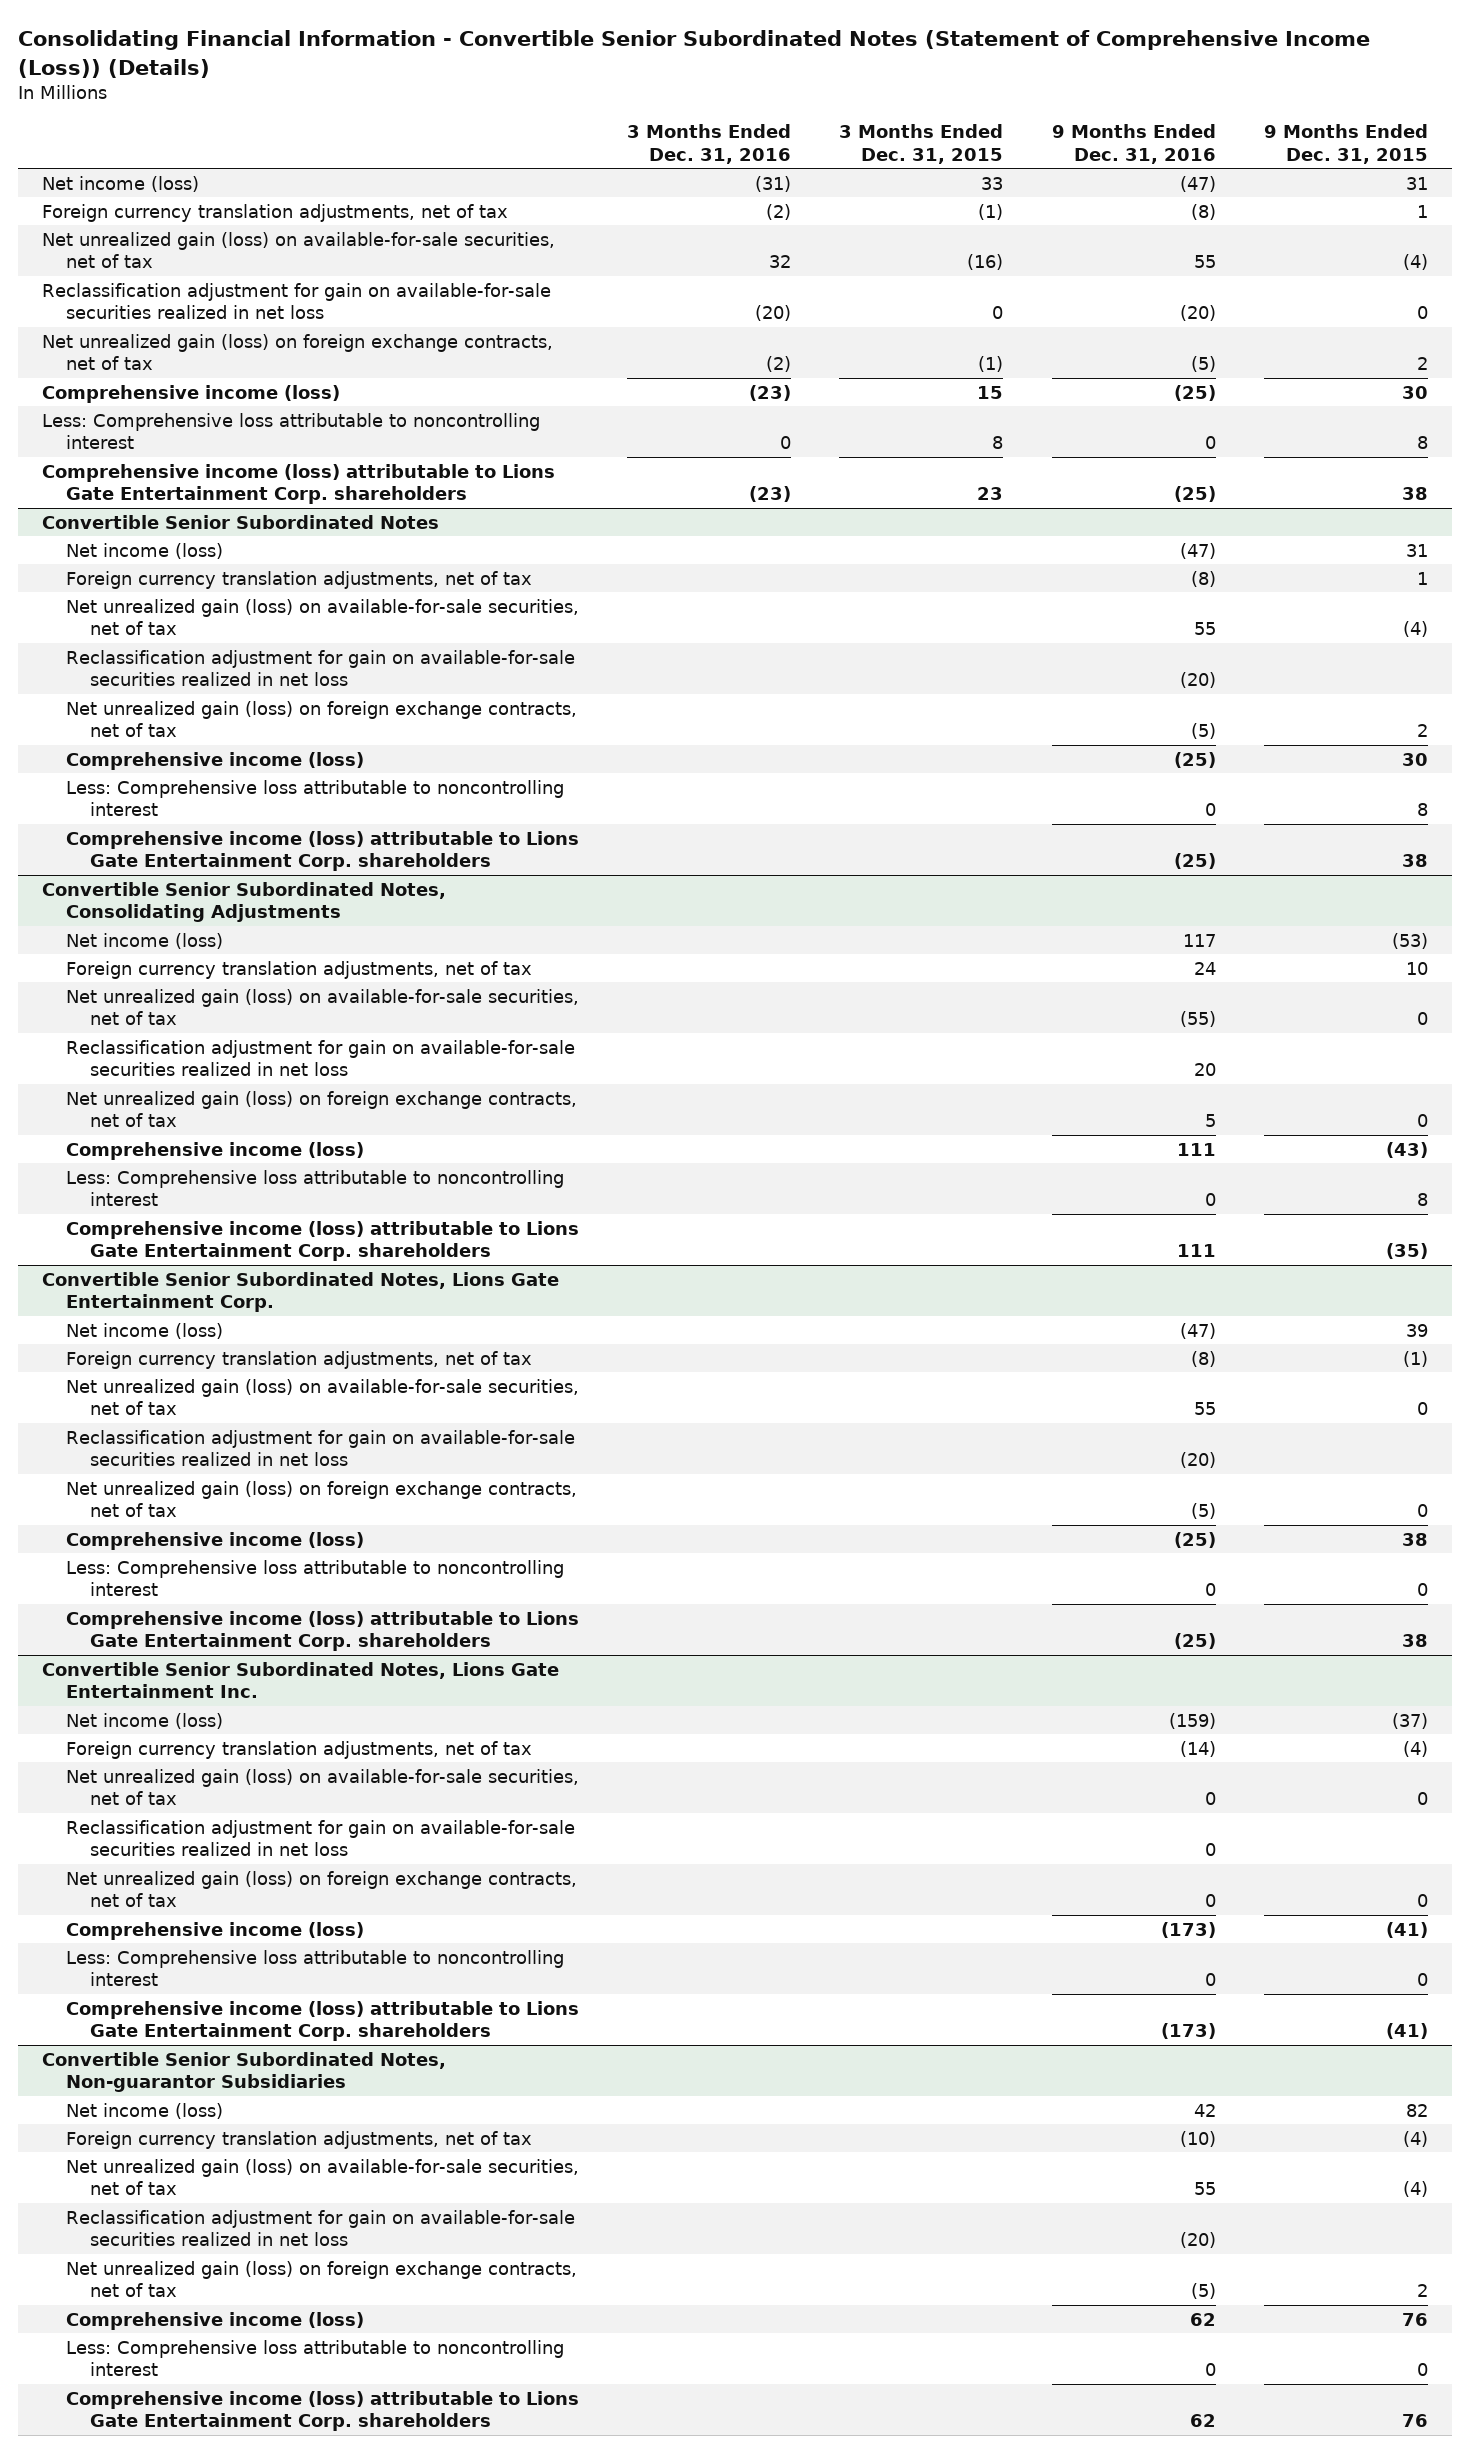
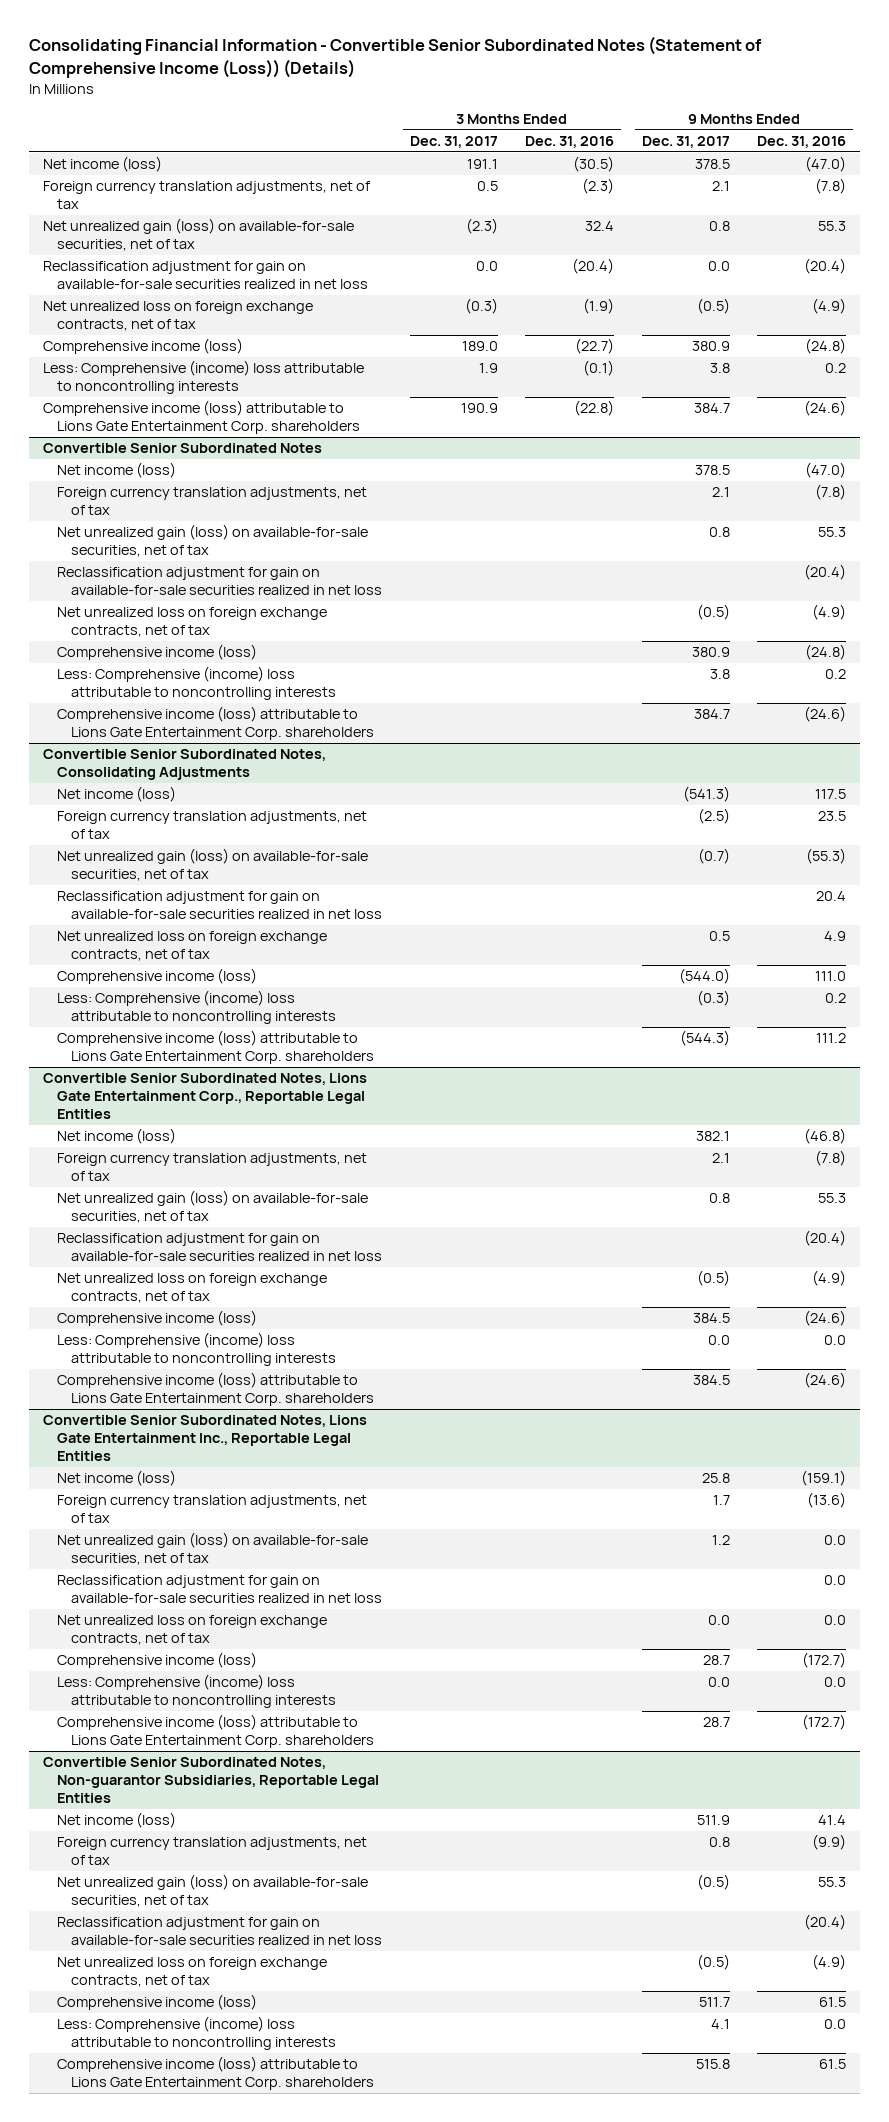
- | 3 Months Ended Dec. 31, 2016 | 3 Months Ended Dec. 31, 2015 | 9 Months Ended Dec. 31, 2016 | 9 Months Ended Dec. 31, 2015
+ | 3 Months Ended Dec. 31, 2017 | 3 Months Ended Dec. 31, 2016 | 9 Months Ended Dec. 31, 2017 | 9 Months Ended Dec. 31, 2016
- Net income (loss) | (31) | 33 | (47) | 31
- Foreign currency translation adjustments, net of tax | (2) | (1) | (8) | 1
- Net unrealized gain (loss) on available-for-sale securities, net of tax | 32 | (16) | 55 | (4)
- Reclassification adjustment for gain on available-for-sale securities realized in net loss | (20) | 0 | (20) | 0
- Net unrealized gain (loss) on foreign exchange contracts, net of tax | (2) | (1) | (5) | 2
- Comprehensive income (loss) | (23) | 15 | (25) | 30
- Less: Comprehensive loss attributable to noncontrolling interest | 0 | 8 | 0 | 8
- Comprehensive income (loss) attributable to Lions Gate Entertainment Corp. shareholders | (23) | 23 | (25) | 38
+ Net income (loss) | 191.1 | (30.5) | 378.5 | (47.0)
+ Foreign currency translation adjustments, net of tax | 0.5 | (2.3) | 2.1 | (7.8)
+ Net unrealized gain (loss) on available-for-sale securities, net of tax | (2.3) | 32.4 | 0.8 | 55.3
+ Reclassification adjustment for gain on available-for-sale securities realized in net loss | 0.0 | (20.4) | 0.0 | (20.4)
+ Net unrealized loss on foreign exchange contracts, net of tax | (0.3) | (1.9) | (0.5) | (4.9)
+ Comprehensive income (loss) | 189.0 | (22.7) | 380.9 | (24.8)
+ Less: Comprehensive (income) loss attributable to noncontrolling interests | 1.9 | (0.1) | 3.8 | 0.2
+ Comprehensive income (loss) attributable to Lions Gate Entertainment Corp. shareholders | 190.9 | (22.8) | 384.7 | (24.6)
@ Convertible Senior Subordinated Notes
- Net income (loss) | | | (47) | 31
- Foreign currency translation adjustments, net of tax | | | (8) | 1
- Net unrealized gain (loss) on available-for-sale securities, net of tax | | | 55 | (4)
- Reclassification adjustment for gain on available-for-sale securities realized in net loss | | | (20) |
- Net unrealized gain (loss) on foreign exchange contracts, net of tax | | | (5) | 2
- Comprehensive income (loss) | | | (25) | 30
- Less: Comprehensive loss attributable to noncontrolling interest | | | 0 | 8
- Comprehensive income (loss) attributable to Lions Gate Entertainment Corp. shareholders | | | (25) | 38
+ Net income (loss) | | | 378.5 | (47.0)
+ Foreign currency translation adjustments, net of tax | | | 2.1 | (7.8)
+ Net unrealized gain (loss) on available-for-sale securities, net of tax | | | 0.8 | 55.3
+ Reclassification adjustment for gain on available-for-sale securities realized in net loss | | | | (20.4)
+ Net unrealized loss on foreign exchange contracts, net of tax | | | (0.5) | (4.9)
+ Comprehensive income (loss) | | | 380.9 | (24.8)
+ Less: Comprehensive (income) loss attributable to noncontrolling interests | | | 3.8 | 0.2
+ Comprehensive income (loss) attributable to Lions Gate Entertainment Corp. shareholders | | | 384.7 | (24.6)
@ Convertible Senior Subordinated Notes, Consolidating Adjustments
- Net income (loss) | | | 117 | (53)
- Foreign currency translation adjustments, net of tax | | | 24 | 10
- Net unrealized gain (loss) on available-for-sale securities, net of tax | | | (55) | 0
- Reclassification adjustment for gain on available-for-sale securities realized in net loss | | | 20 |
- Net unrealized gain (loss) on foreign exchange contracts, net of tax | | | 5 | 0
- Comprehensive income (loss) | | | 111 | (43)
- Less: Comprehensive loss attributable to noncontrolling interest | | | 0 | 8
- Comprehensive income (loss) attributable to Lions Gate Entertainment Corp. shareholders | | | 111 | (35)
- Convertible Senior Subordinated Notes, Lions Gate Entertainment Corp.
- Net income (loss) | | | (47) | 39
- Foreign currency translation adjustments, net of tax | | | (8) | (1)
- Net unrealized gain (loss) on available-for-sale securities, net of tax | | | 55 | 0
- Reclassification adjustment for gain on available-for-sale securities realized in net loss | | | (20) |
- Net unrealized gain (loss) on foreign exchange contracts, net of tax | | | (5) | 0
- Comprehensive income (loss) | | | (25) | 38
- Less: Comprehensive loss attributable to noncontrolling interest | | | 0 | 0
- Comprehensive income (loss) attributable to Lions Gate Entertainment Corp. shareholders | | | (25) | 38
- Convertible Senior Subordinated Notes, Lions Gate Entertainment Inc.
- Net income (loss) | | | (159) | (37)
- Foreign currency translation adjustments, net of tax | | | (14) | (4)
- Net unrealized gain (loss) on available-for-sale securities, net of tax | | | 0 | 0
- Reclassification adjustment for gain on available-for-sale securities realized in net loss | | | 0 |
- Net unrealized gain (loss) on foreign exchange contracts, net of tax | | | 0 | 0
- Comprehensive income (loss) | | | (173) | (41)
- Less: Comprehensive loss attributable to noncontrolling interest | | | 0 | 0
- Comprehensive income (loss) attributable to Lions Gate Entertainment Corp. shareholders | | | (173) | (41)
- Convertible Senior Subordinated Notes, Non-guarantor Subsidiaries
- Net income (loss) | | | 42 | 82
- Foreign currency translation adjustments, net of tax | | | (10) | (4)
- Net unrealized gain (loss) on available-for-sale securities, net of tax | | | 55 | (4)
- Reclassification adjustment for gain on available-for-sale securities realized in net loss | | | (20) |
- Net unrealized gain (loss) on foreign exchange contracts, net of tax | | | (5) | 2
- Comprehensive income (loss) | | | 62 | 76
- Less: Comprehensive loss attributable to noncontrolling interest | | | 0 | 0
- Comprehensive income (loss) attributable to Lions Gate Entertainment Corp. shareholders | | | 62 | 76
@ Convertible Senior Subordinated Notes, Consolidating Adjustments
+ Net income (loss) | | | (541.3) | 117.5
+ Foreign currency translation adjustments, net of tax | | | (2.5) | 23.5
+ Net unrealized gain (loss) on available-for-sale securities, net of tax | | | (0.7) | (55.3)
+ Reclassification adjustment for gain on available-for-sale securities realized in net loss | | | | 20.4
+ Net unrealized loss on foreign exchange contracts, net of tax | | | 0.5 | 4.9
+ Comprehensive income (loss) | | | (544.0) | 111.0
+ Less: Comprehensive (income) loss attributable to noncontrolling interests | | | (0.3) | 0.2
+ Comprehensive income (loss) attributable to Lions Gate Entertainment Corp. shareholders | | | (544.3) | 111.2
+ Convertible Senior Subordinated Notes, Lions Gate Entertainment Corp., Reportable Legal Entities
+ Net income (loss) | | | 382.1 | (46.8)
+ Foreign currency translation adjustments, net of tax | | | 2.1 | (7.8)
+ Net unrealized gain (loss) on available-for-sale securities, net of tax | | | 0.8 | 55.3
+ Reclassification adjustment for gain on available-for-sale securities realized in net loss | | | | (20.4)
+ Net unrealized loss on foreign exchange contracts, net of tax | | | (0.5) | (4.9)
+ Comprehensive income (loss) | | | 384.5 | (24.6)
+ Less: Comprehensive (income) loss attributable to noncontrolling interests | | | 0.0 | 0.0
+ Comprehensive income (loss) attributable to Lions Gate Entertainment Corp. shareholders | | | 384.5 | (24.6)
+ Convertible Senior Subordinated Notes, Lions Gate Entertainment Inc., Reportable Legal Entities
+ Net income (loss) | | | 25.8 | (159.1)
+ Foreign currency translation adjustments, net of tax | | | 1.7 | (13.6)
+ Net unrealized gain (loss) on available-for-sale securities, net of tax | | | 1.2 | 0.0
+ Reclassification adjustment for gain on available-for-sale securities realized in net loss | | | | 0.0
+ Net unrealized loss on foreign exchange contracts, net of tax | | | 0.0 | 0.0
+ Comprehensive income (loss) | | | 28.7 | (172.7)
+ Less: Comprehensive (income) loss attributable to noncontrolling interests | | | 0.0 | 0.0
+ Comprehensive income (loss) attributable to Lions Gate Entertainment Corp. shareholders | | | 28.7 | (172.7)
+ Convertible Senior Subordinated Notes, Non-guarantor Subsidiaries, Reportable Legal Entities
+ Net income (loss) | | | 511.9 | 41.4
+ Foreign currency translation adjustments, net of tax | | | 0.8 | (9.9)
+ Net unrealized gain (loss) on available-for-sale securities, net of tax | | | (0.5) | 55.3
+ Reclassification adjustment for gain on available-for-sale securities realized in net loss | | | | (20.4)
+ Net unrealized loss on foreign exchange contracts, net of tax | | | (0.5) | (4.9)
+ Comprehensive income (loss) | | | 511.7 | 61.5
+ Less: Comprehensive (income) loss attributable to noncontrolling interests | | | 4.1 | 0.0
+ Comprehensive income (loss) attributable to Lions Gate Entertainment Corp. shareholders | | | 515.8 | 61.5

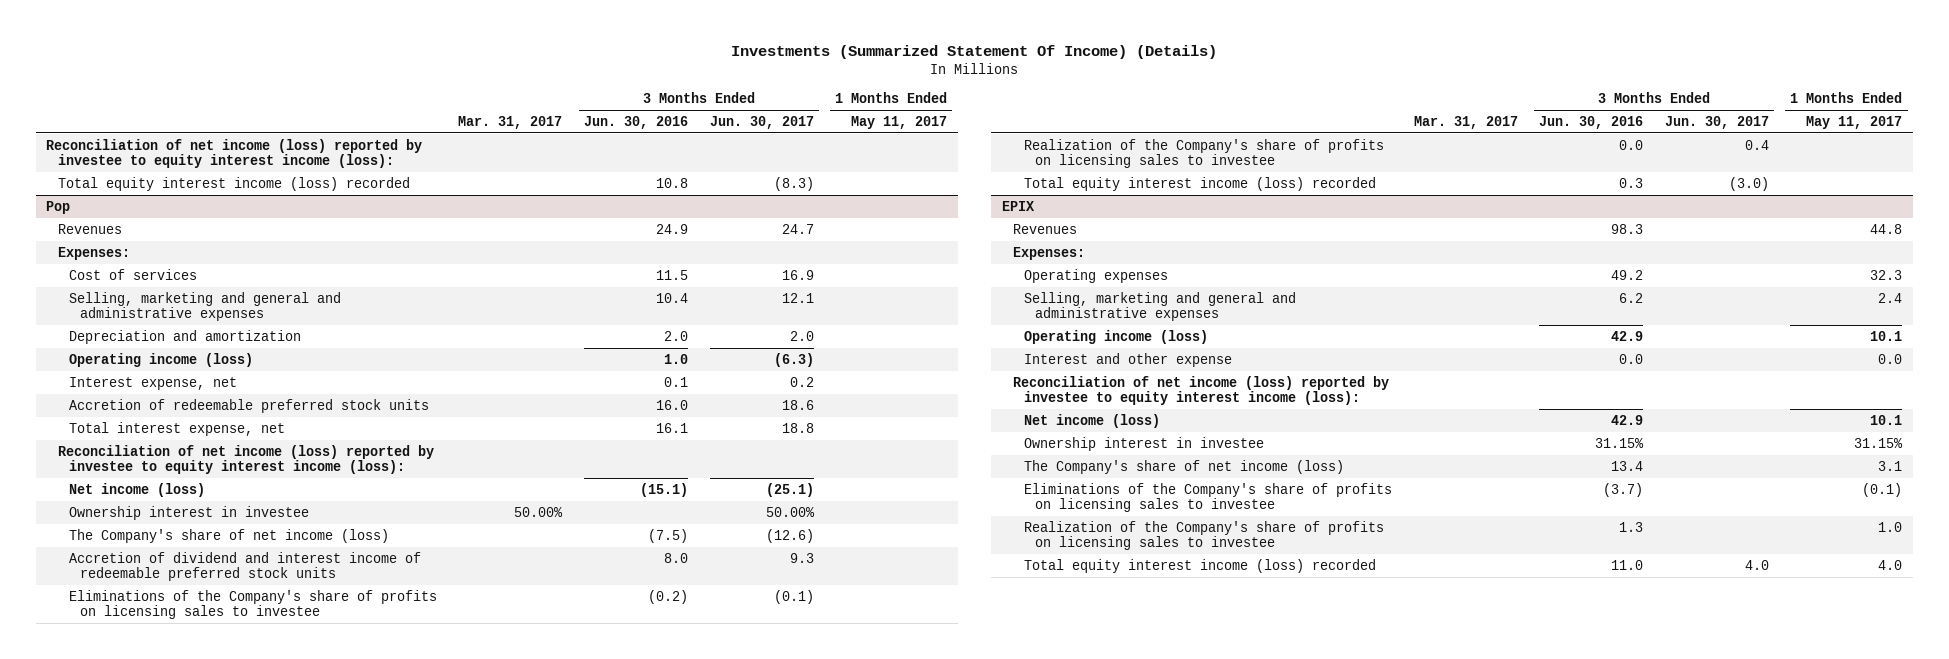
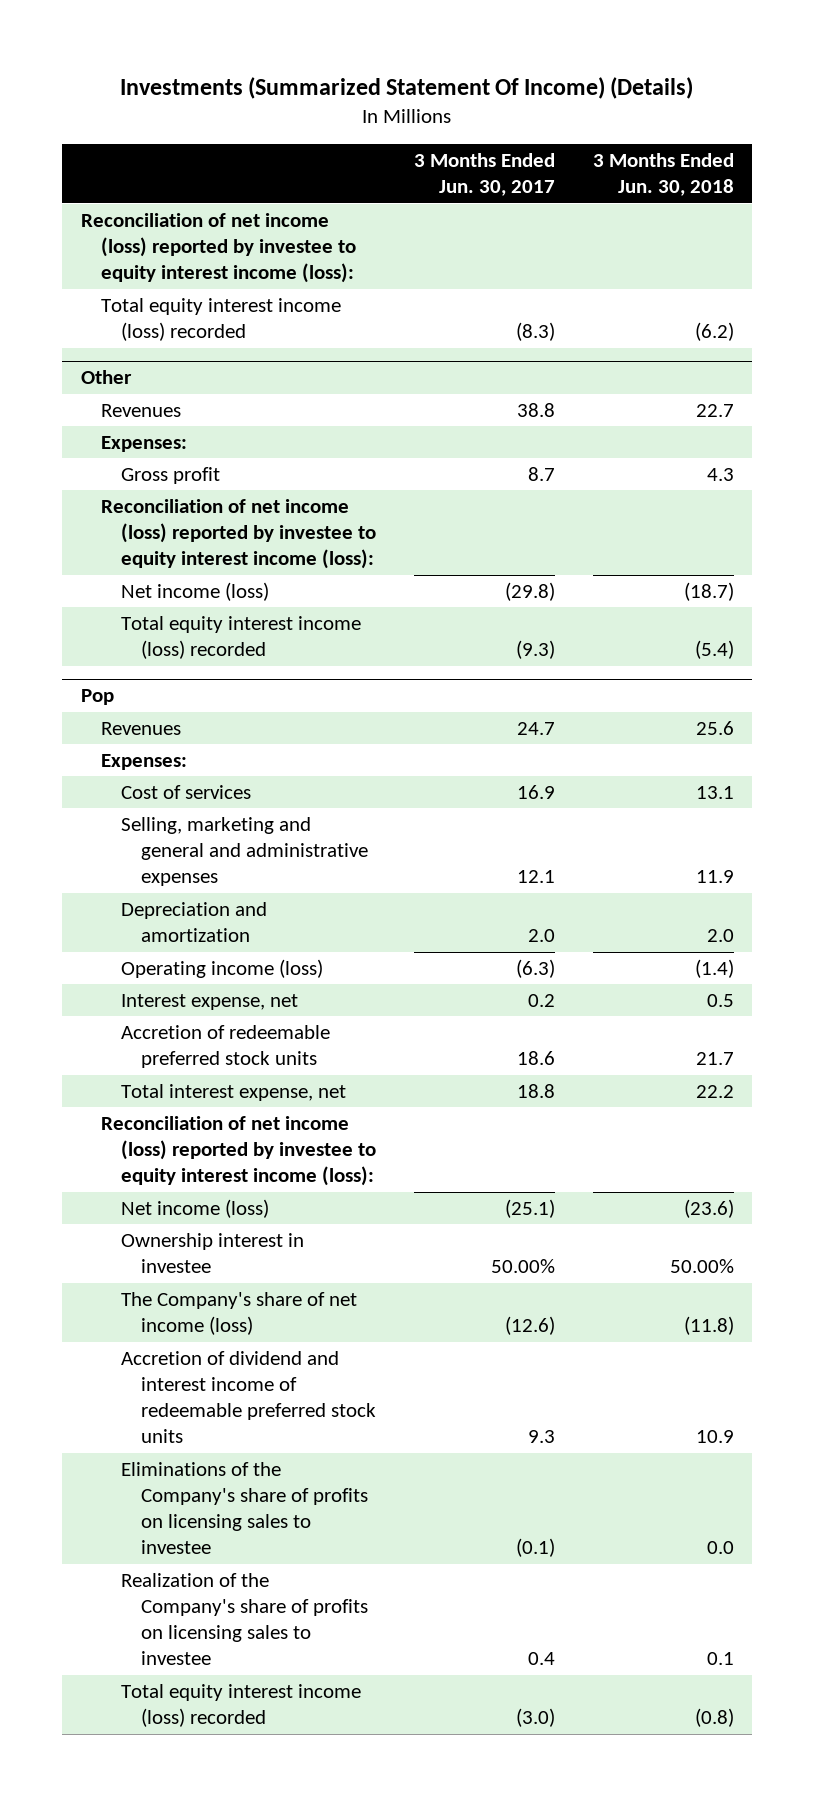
- | Mar. 31, 2017 | 3 Months Ended Jun. 30, 2016 | 3 Months Ended Jun. 30, 2017 | 1 Months Ended May 11, 2017
+ | 3 Months Ended Jun. 30, 2017 | 3 Months Ended Jun. 30, 2018
+ Other
+ Revenues | 38.8 | 22.7
+ Expenses:
+ Gross profit | 8.7 | 4.3
+ Reconciliation of net income (loss) reported by investee to equity interest income (loss):
+ Net income (loss) | (29.8) | (18.7)
+ Total equity interest income (loss) recorded | (9.3) | (5.4)
- EPIX
- Revenues | | 98.3 | | 44.8
- Expenses:
- Operating expenses | | 49.2 | | 32.3
- Selling, marketing and general and administrative expenses | | 6.2 | | 2.4
- Operating income (loss) | | 42.9 | | 10.1
- Interest and other expense | | 0.0 | | 0.0
- Reconciliation of net income (loss) reported by investee to equity interest income (loss):
- Net income (loss) | | 42.9 | | 10.1
- Ownership interest in investee | | 31.15% | | 31.15%
- The Company's share of net income (loss) | | 13.4 | | 3.1
- Eliminations of the Company's share of profits on licensing sales to investee | | (3.7) | | (0.1)
- Realization of the Company's share of profits on licensing sales to investee | | 1.3 | | 1.0
- Total equity interest income (loss) recorded | | 11.0 | 4.0 | 4.0

